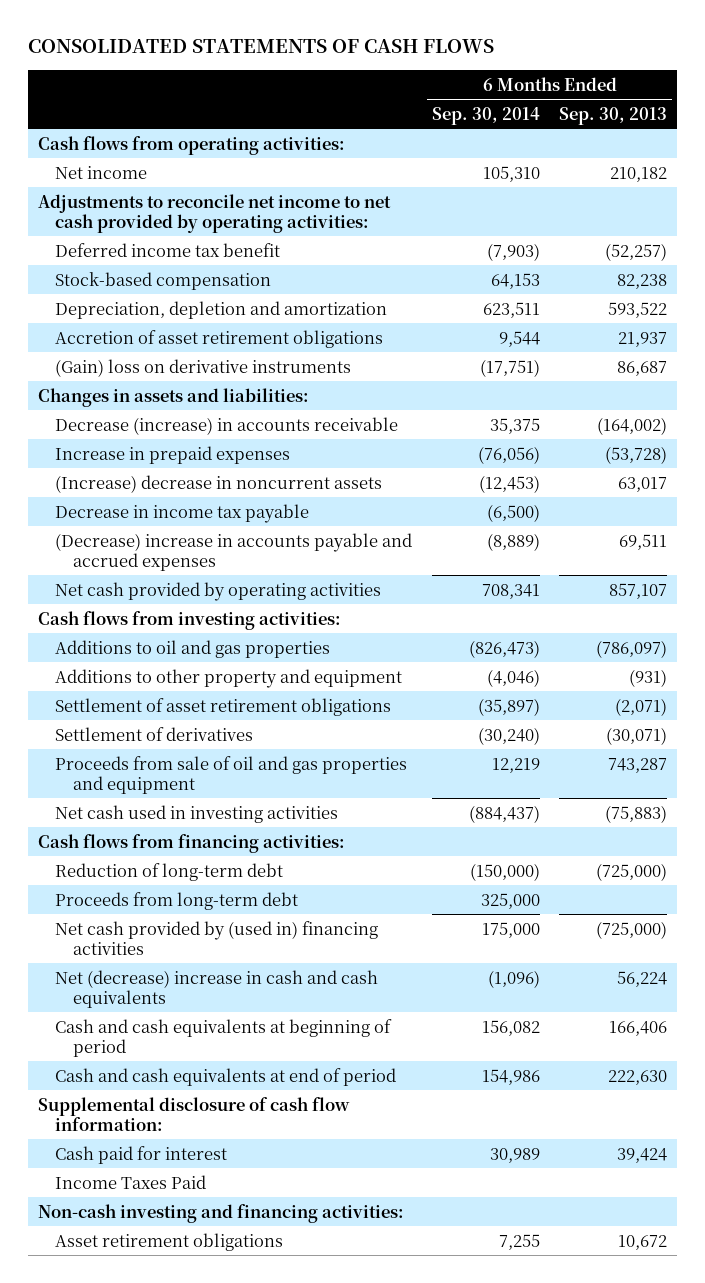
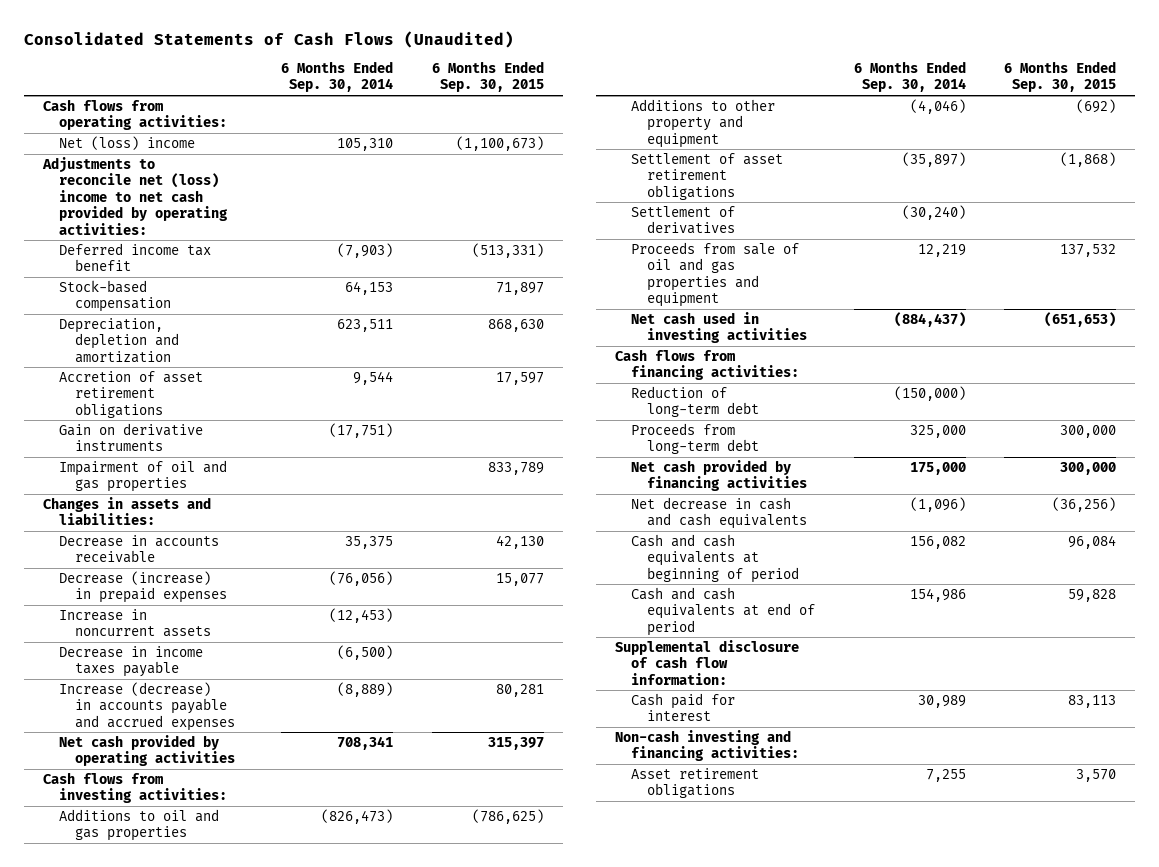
- CONSOLIDATED STATEMENTS OF CASH FLOWS
+ Consolidated Statements of Cash Flows (Unaudited)
- | 6 Months Ended Sep. 30, 2014 | 6 Months Ended Sep. 30, 2013
+ | 6 Months Ended Sep. 30, 2014 | 6 Months Ended Sep. 30, 2015
- Net income | 105,310 | 210,182
- Adjustments to reconcile net income to net cash provided by operating activities:
+ Net (loss) income | 105,310 | (1,100,673)
+ Adjustments to reconcile net (loss) income to net cash provided by operating activities:
- (Gain) loss on derivative instruments | (17,751) | 86,687
+ Gain on derivative instruments | (17,751) |
+ Impairment of oil and gas properties | | 833,789
- Decrease (increase) in accounts receivable | 35,375 | (164,002)
- Increase in prepaid expenses | (76,056) | (53,728)
- (Increase) decrease in noncurrent assets | (12,453) | 63,017
- Decrease in income tax payable | (6,500) |
- (Decrease) increase in accounts payable and accrued expenses | (8,889) | 69,511
+ Decrease in accounts receivable | 35,375 | 42,130
+ Decrease (increase) in prepaid expenses | (76,056) | 15,077
+ Increase in noncurrent assets | (12,453) |
+ Decrease in income taxes payable | (6,500) |
+ Increase (decrease) in accounts payable and accrued expenses | (8,889) | 80,281
- Net cash provided by (used in) financing activities | 175,000 | (725,000)
- Net (decrease) increase in cash and cash equivalents | (1,096) | 56,224
+ Net cash provided by financing activities | 175,000 | 300,000
+ Net decrease in cash and cash equivalents | (1,096) | (36,256)
- Income Taxes Paid

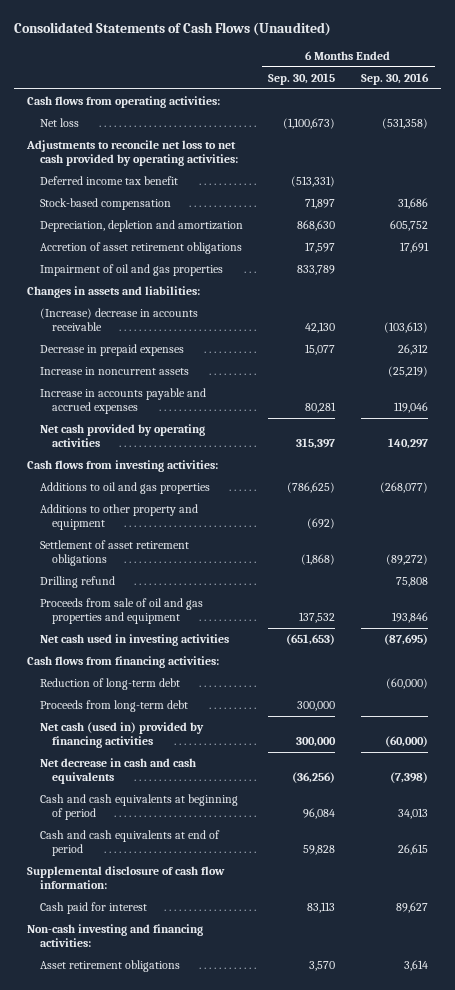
- | 6 Months Ended Sep. 30, 2014 | 6 Months Ended Sep. 30, 2015
+ | 6 Months Ended Sep. 30, 2015 | 6 Months Ended Sep. 30, 2016
- Net (loss) income | 105,310 | (1,100,673)
- Adjustments to reconcile net (loss) income to net cash provided by operating activities:
+ Net loss | (1,100,673) | (531,358)
+ Adjustments to reconcile net loss to net cash provided by operating activities:
- Gain on derivative instruments | (17,751) |
- Decrease in accounts receivable | 35,375 | 42,130
- Decrease (increase) in prepaid expenses | (76,056) | 15,077
+ (Increase) decrease in accounts receivable | 42,130 | (103,613)
+ Decrease in prepaid expenses | 15,077 | 26,312
- Decrease in income taxes payable | (6,500) |
- Increase (decrease) in accounts payable and accrued expenses | (8,889) | 80,281
+ Increase in accounts payable and accrued expenses | 80,281 | 119,046
- Settlement of derivatives | (30,240) |
+ Drilling refund | | 75,808
- Net cash provided by financing activities | 175,000 | 300,000
+ Net cash (used in) provided by financing activities | 300,000 | (60,000)

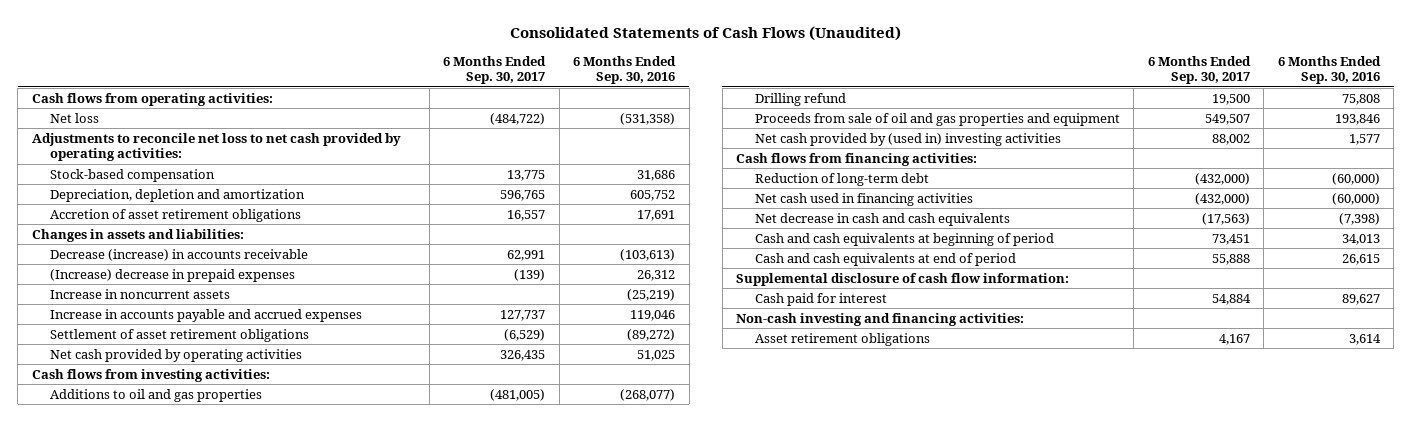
- | 6 Months Ended Sep. 30, 2015 | 6 Months Ended Sep. 30, 2016
+ | 6 Months Ended Sep. 30, 2017 | 6 Months Ended Sep. 30, 2016
- Deferred income tax benefit | (513,331) |
- Impairment of oil and gas properties | 833,789 |
- (Increase) decrease in accounts receivable | 42,130 | (103,613)
- Decrease in prepaid expenses | 15,077 | 26,312
+ Decrease (increase) in accounts receivable | 62,991 | (103,613)
+ (Increase) decrease in prepaid expenses | (139) | 26,312
- Net cash provided by operating activities | 315,397 | 140,297
moved up: Settlement of asset retirement obligations | (6,529) | (89,272)
+ Net cash provided by operating activities | 326,435 | 51,025
- Additions to other property and equipment | (692) |
- Net cash used in investing activities | (651,653) | (87,695)
+ Net cash provided by (used in) investing activities | 88,002 | 1,577
- Proceeds from long-term debt | 300,000 |
- Net cash (used in) provided by financing activities | 300,000 | (60,000)
+ Net cash used in financing activities | (432,000) | (60,000)

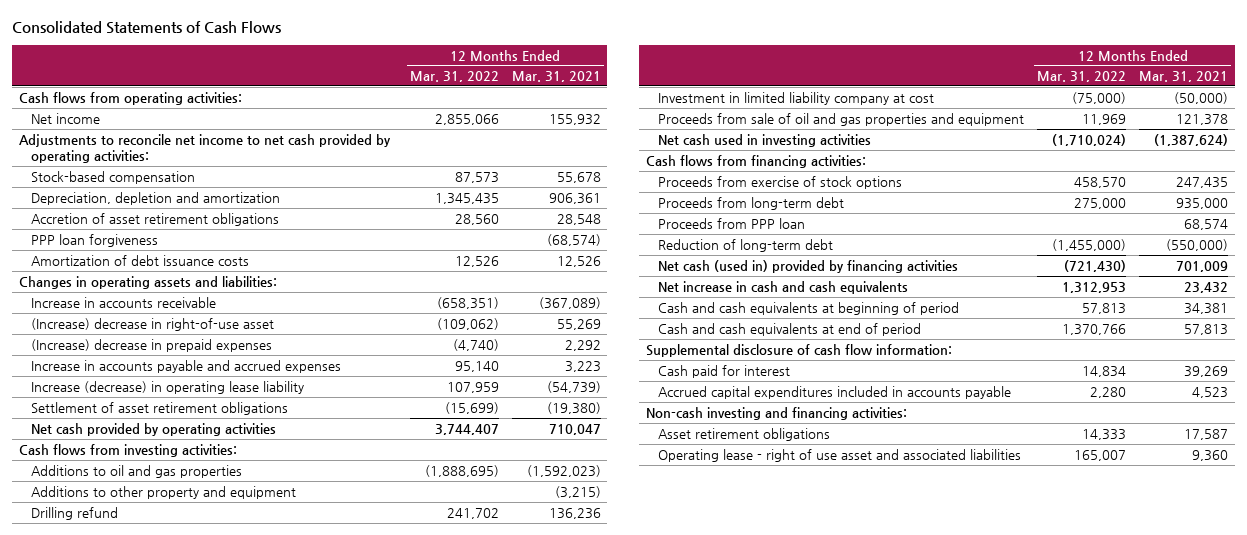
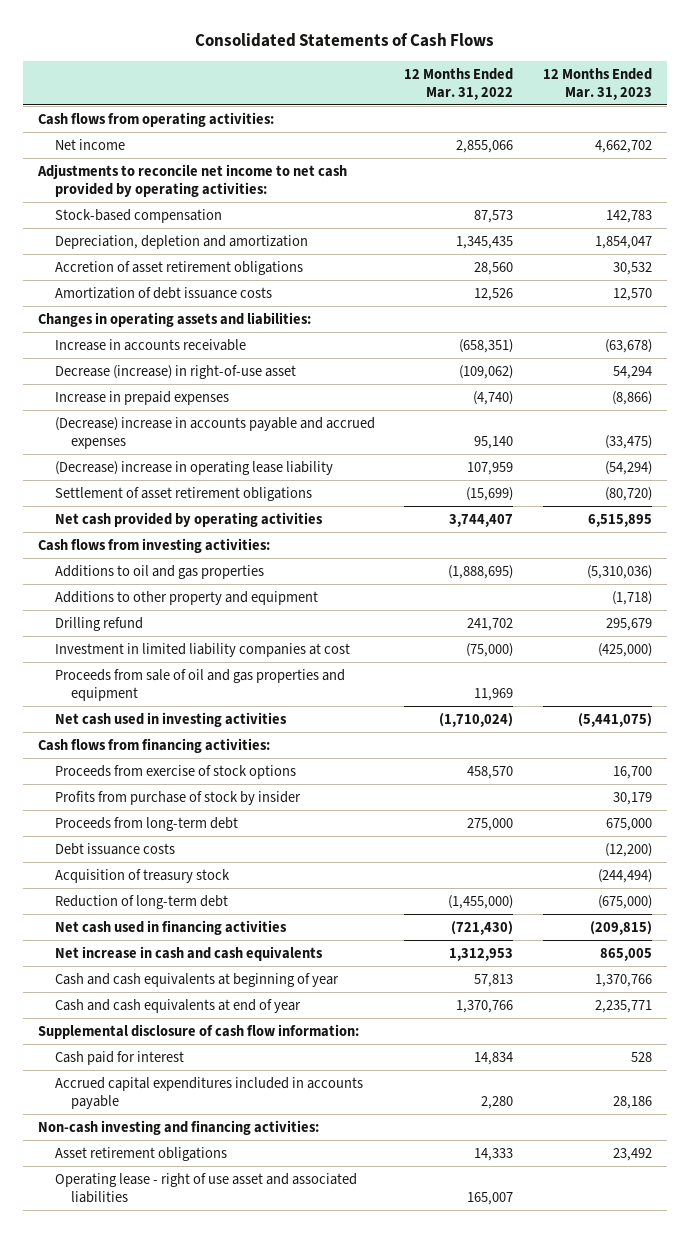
- | 12 Months Ended Mar. 31, 2022 | 12 Months Ended Mar. 31, 2021
+ | 12 Months Ended Mar. 31, 2022 | 12 Months Ended Mar. 31, 2023
- PPP loan forgiveness | | (68,574)
- (Increase) decrease in right-of-use asset | (109,062) | 55,269
- (Increase) decrease in prepaid expenses | (4,740) | 2,292
- Increase in accounts payable and accrued expenses | 95,140 | 3,223
- Increase (decrease) in operating lease liability | 107,959 | (54,739)
+ Decrease (increase) in right-of-use asset | (109,062) | 54,294
+ Increase in prepaid expenses | (4,740) | (8,866)
+ (Decrease) increase in accounts payable and accrued expenses | 95,140 | (33,475)
+ (Decrease) increase in operating lease liability | 107,959 | (54,294)
- Investment in limited liability company at cost | (75,000) | (50,000)
+ Investment in limited liability companies at cost | (75,000) | (425,000)
+ Profits from purchase of stock by insider | | 30,179
- Proceeds from PPP loan | | 68,574
+ Debt issuance costs | | (12,200)
+ Acquisition of treasury stock | | (244,494)
- Net cash (used in) provided by financing activities | (721,430) | 701,009
+ Net cash used in financing activities | (721,430) | (209,815)
- Cash and cash equivalents at beginning of period | 57,813 | 34,381
- Cash and cash equivalents at end of period | 1,370,766 | 57,813
+ Cash and cash equivalents at beginning of year | 57,813 | 1,370,766
+ Cash and cash equivalents at end of year | 1,370,766 | 2,235,771

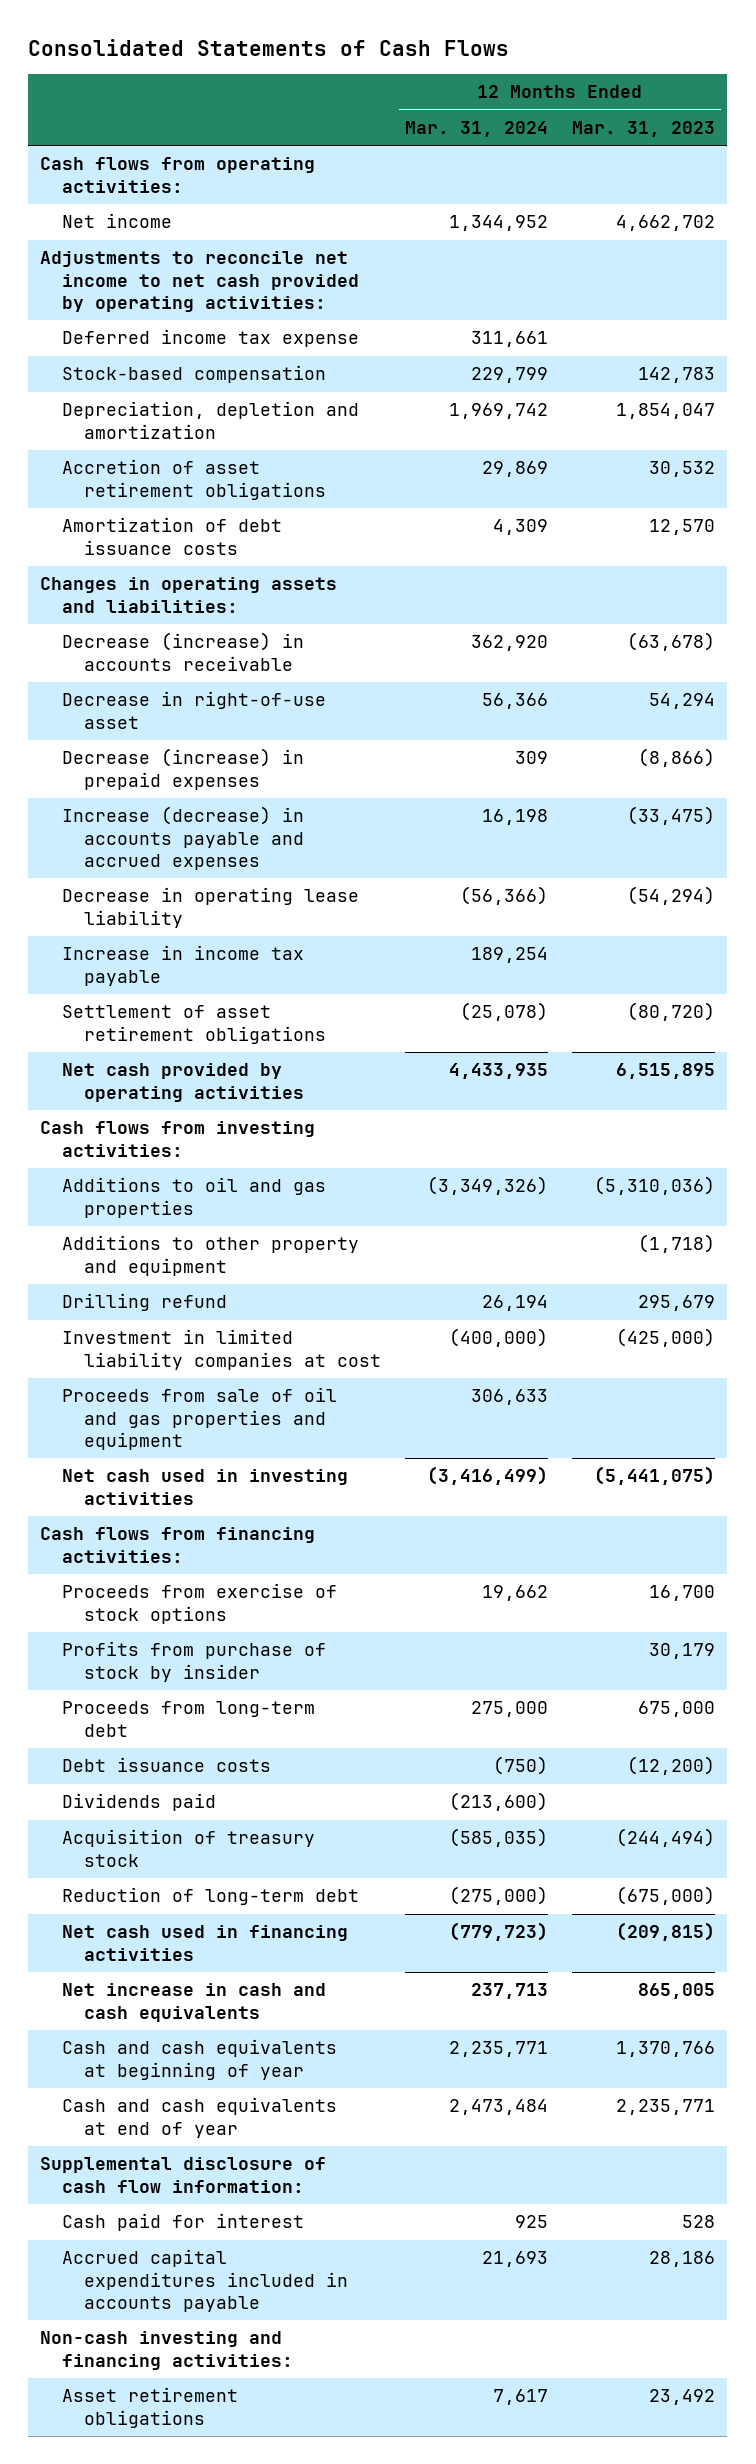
- | 12 Months Ended Mar. 31, 2022 | 12 Months Ended Mar. 31, 2023
+ | 12 Months Ended Mar. 31, 2024 | 12 Months Ended Mar. 31, 2023
+ Deferred income tax expense | 311,661 |
- Increase in accounts receivable | (658,351) | (63,678)
- Decrease (increase) in right-of-use asset | (109,062) | 54,294
- Increase in prepaid expenses | (4,740) | (8,866)
- (Decrease) increase in accounts payable and accrued expenses | 95,140 | (33,475)
- (Decrease) increase in operating lease liability | 107,959 | (54,294)
+ Decrease (increase) in accounts receivable | 362,920 | (63,678)
+ Decrease in right-of-use asset | 56,366 | 54,294
+ Decrease (increase) in prepaid expenses | 309 | (8,866)
+ Increase (decrease) in accounts payable and accrued expenses | 16,198 | (33,475)
+ Decrease in operating lease liability | (56,366) | (54,294)
+ Increase in income tax payable | 189,254 |
+ Dividends paid | (213,600) |
- Operating lease - right of use asset and associated liabilities | 165,007 |

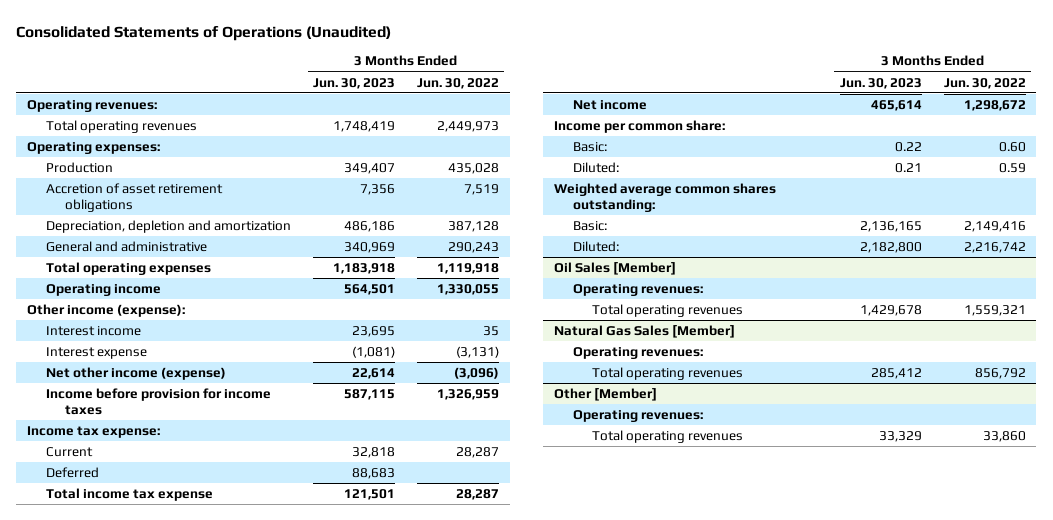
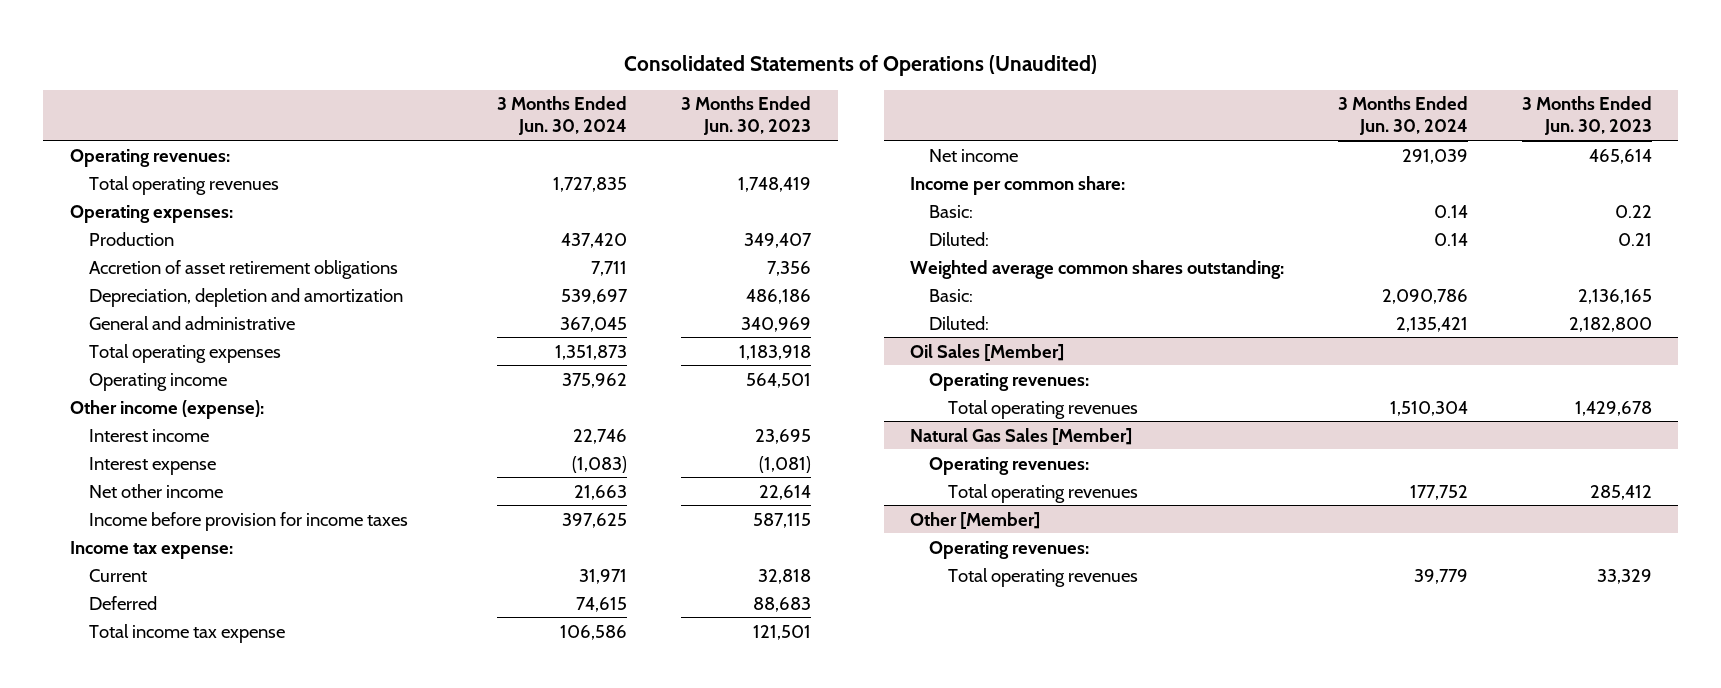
- | 3 Months Ended Jun. 30, 2023 | 3 Months Ended Jun. 30, 2022
+ | 3 Months Ended Jun. 30, 2024 | 3 Months Ended Jun. 30, 2023
- Net other income (expense) | 22,614 | (3,096)
+ Net other income | 21,663 | 22,614

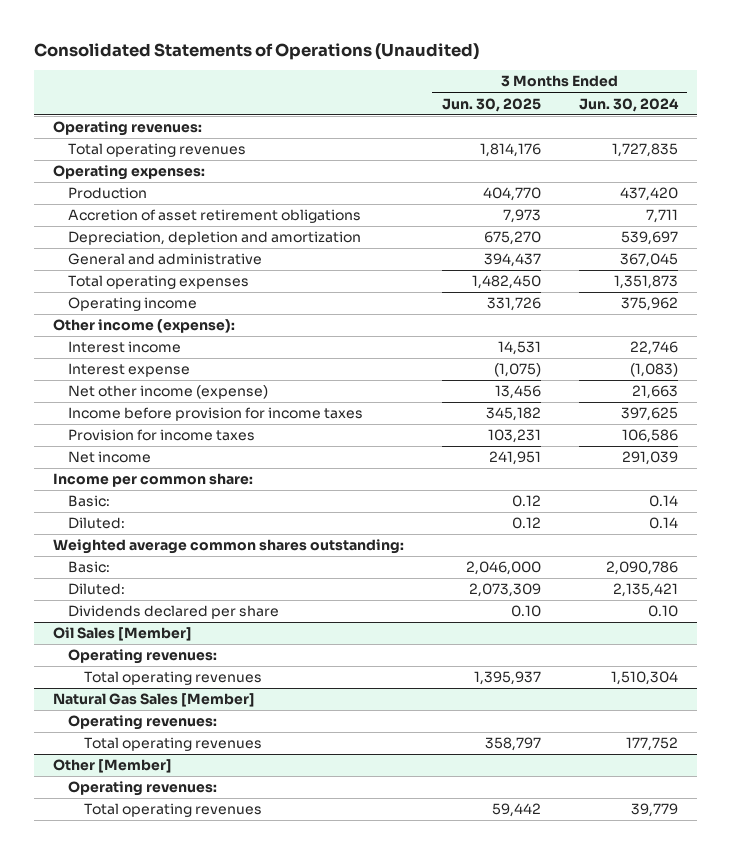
- | 3 Months Ended Jun. 30, 2024 | 3 Months Ended Jun. 30, 2023
+ | 3 Months Ended Jun. 30, 2025 | 3 Months Ended Jun. 30, 2024
- Net other income | 21,663 | 22,614
+ Net other income (expense) | 13,456 | 21,663
- Income tax expense:
- Current | 31,971 | 32,818
- Deferred | 74,615 | 88,683
- Total income tax expense | 106,586 | 121,501
+ Provision for income taxes | 103,231 | 106,586
+ Dividends declared per share | 0.10 | 0.10

